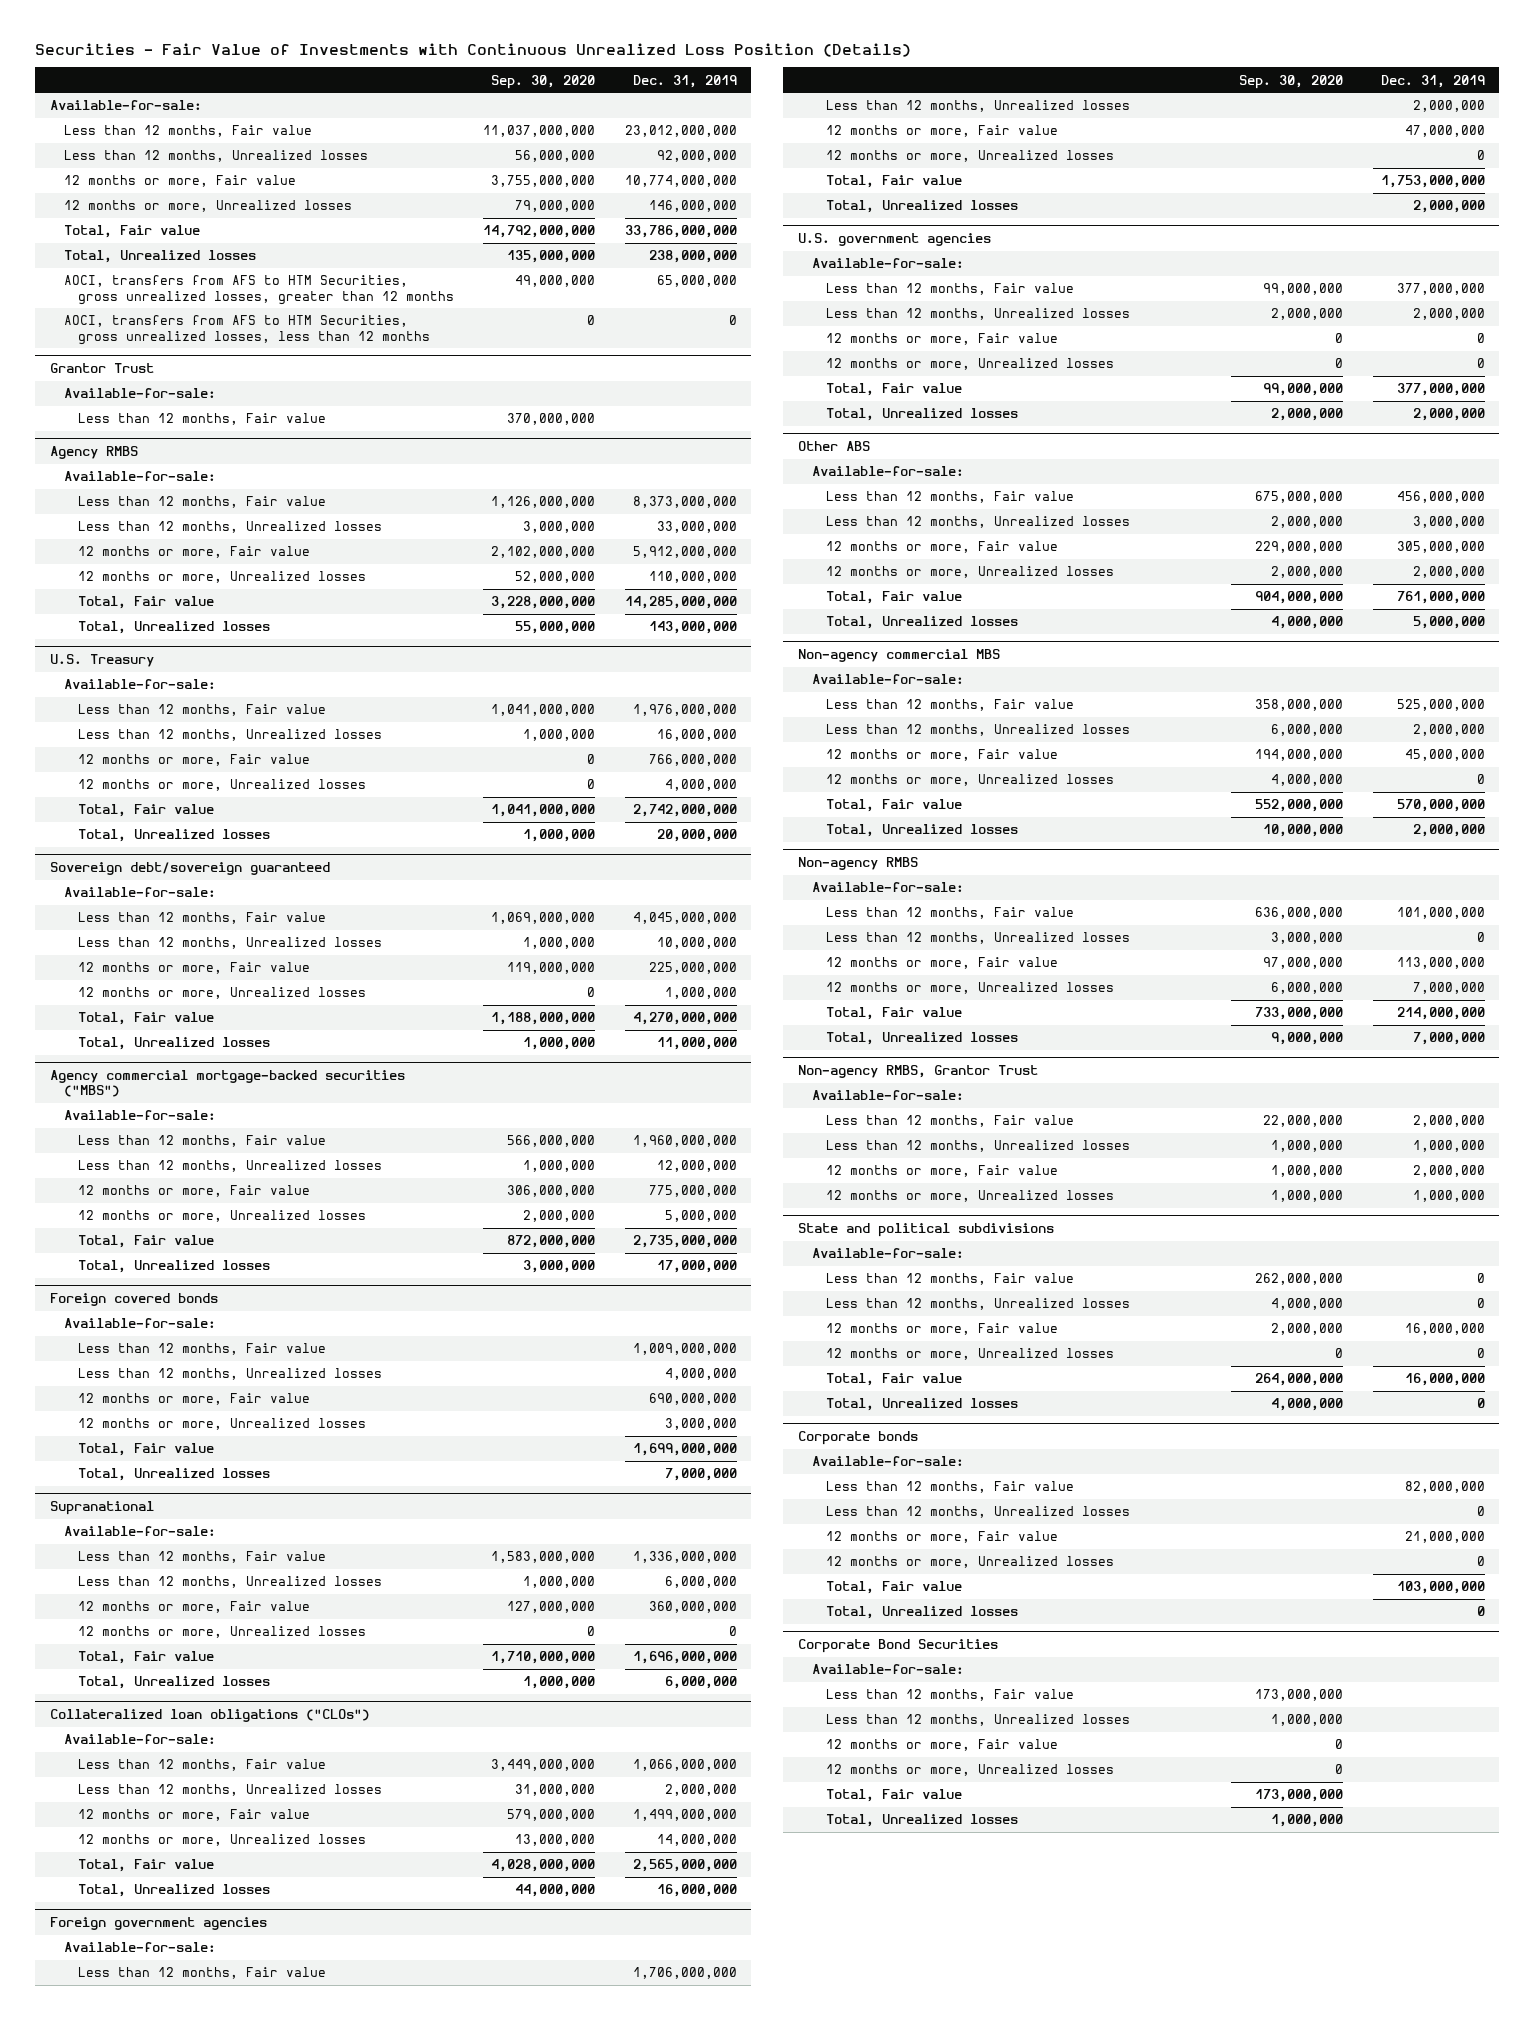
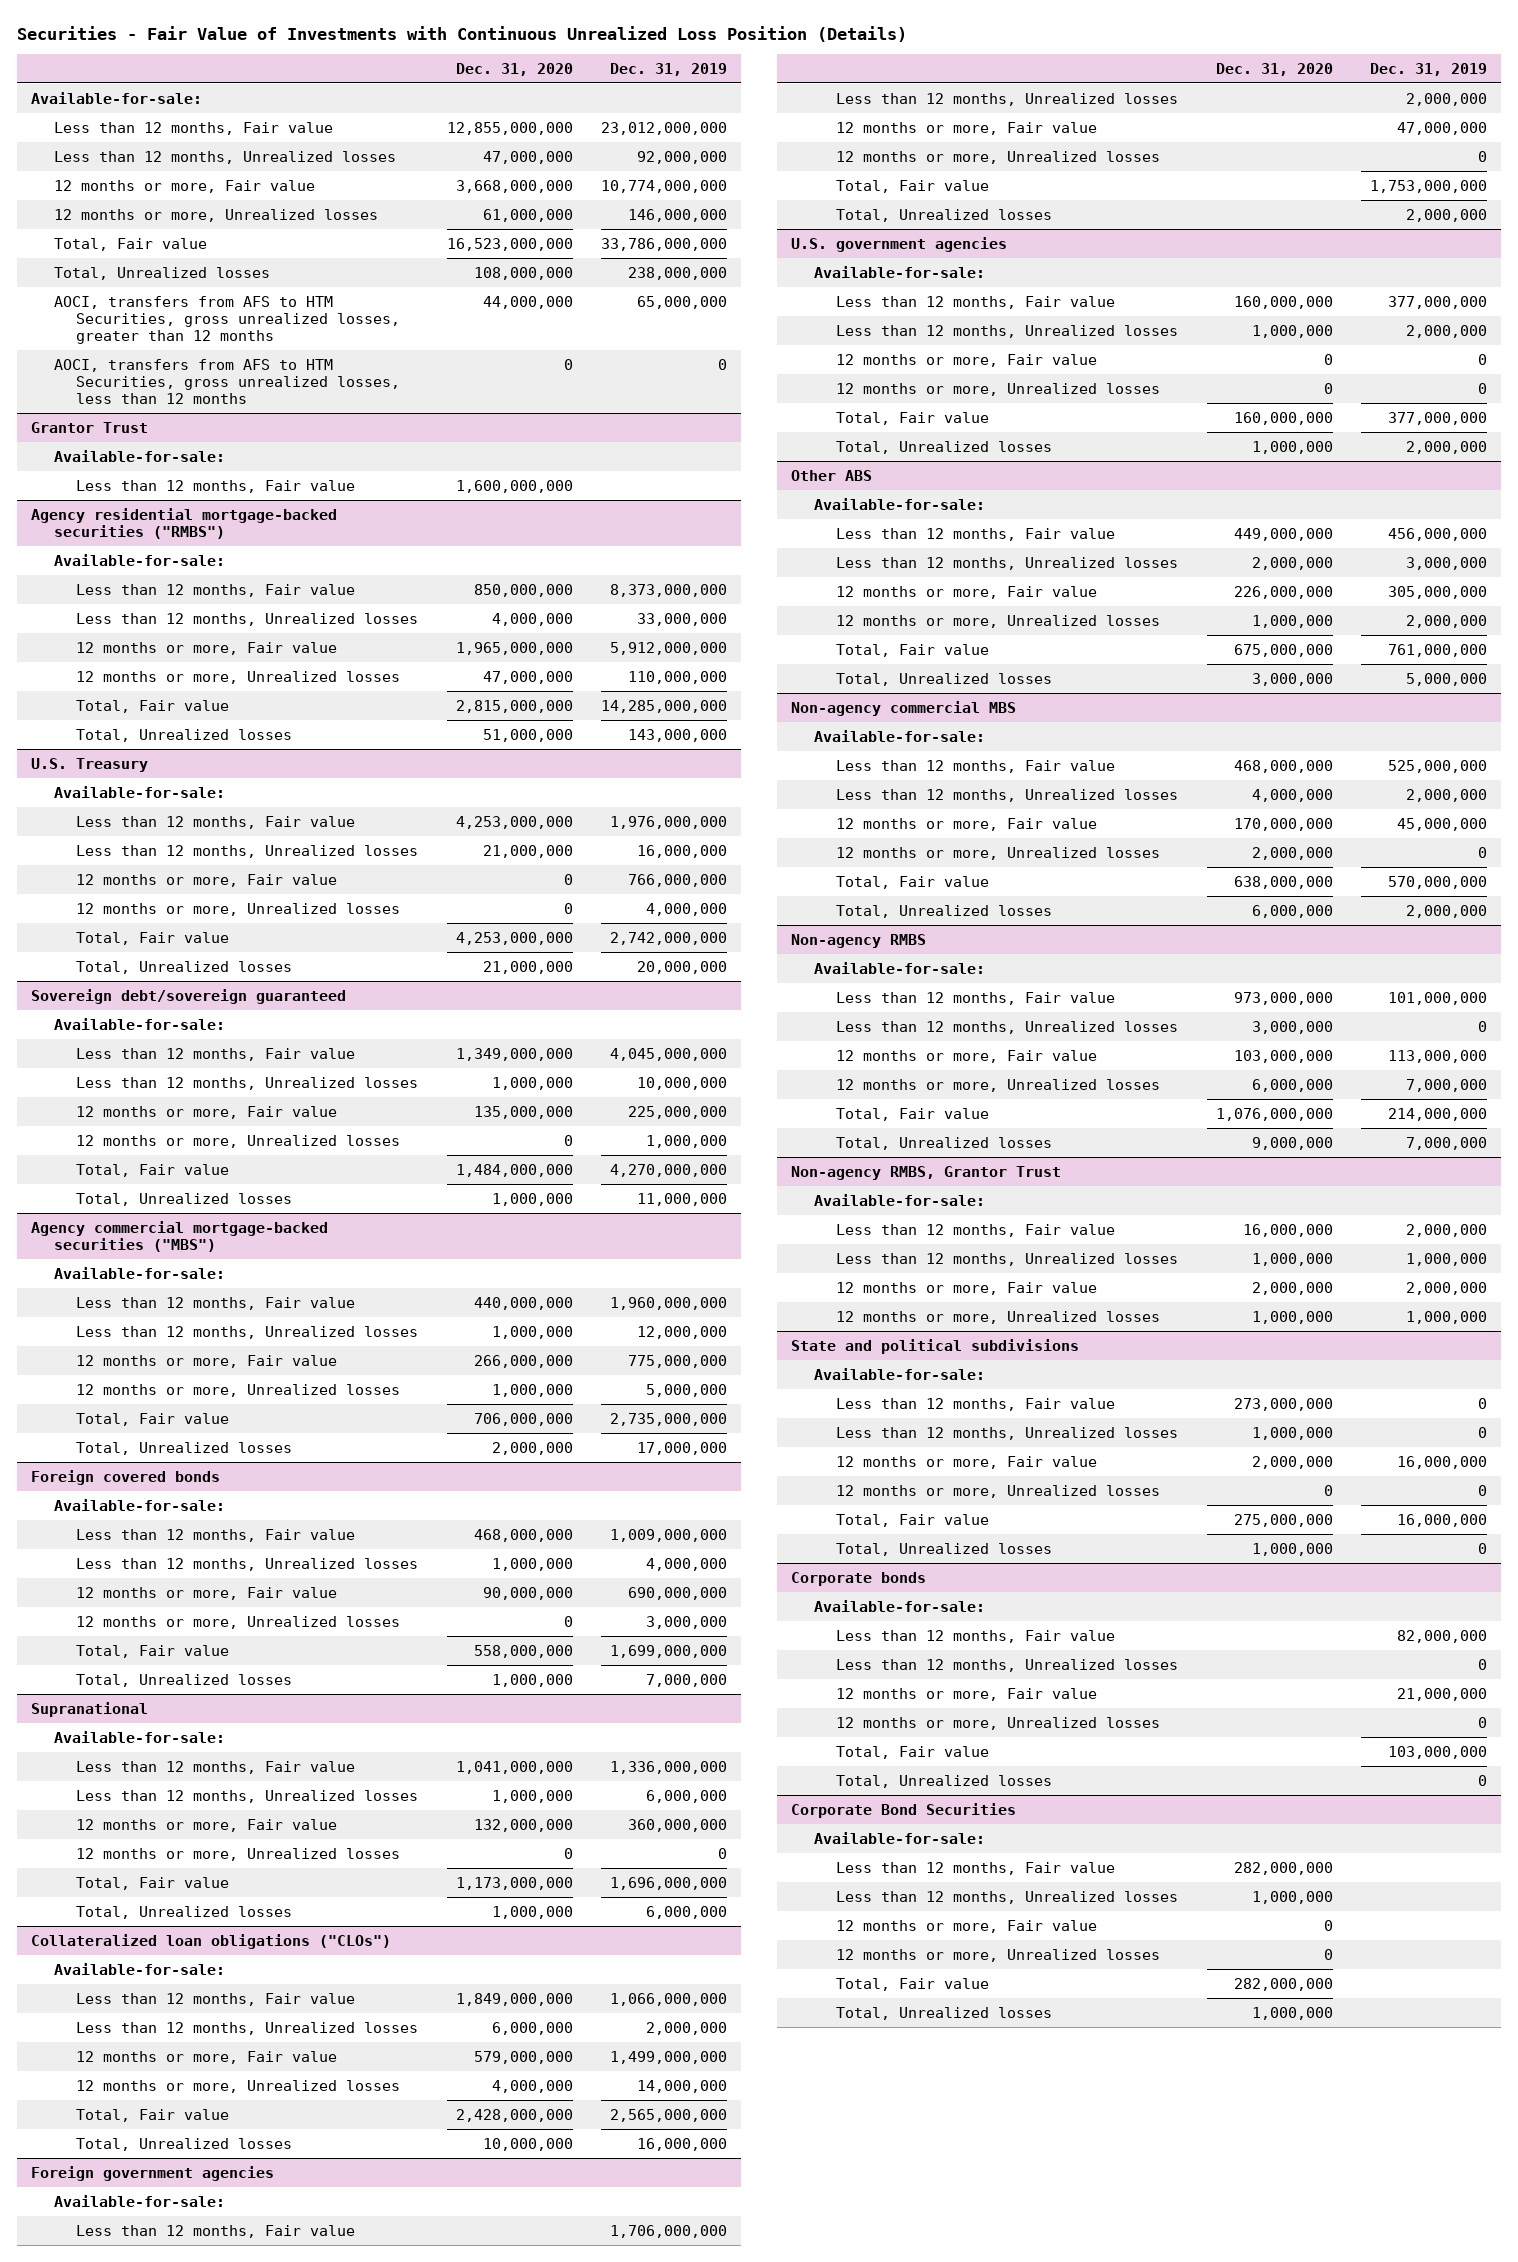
- | Sep. 30, 2020 | Dec. 31, 2019
+ | Dec. 31, 2020 | Dec. 31, 2019
- Agency RMBS
+ Agency residential mortgage-backed securities ("RMBS")

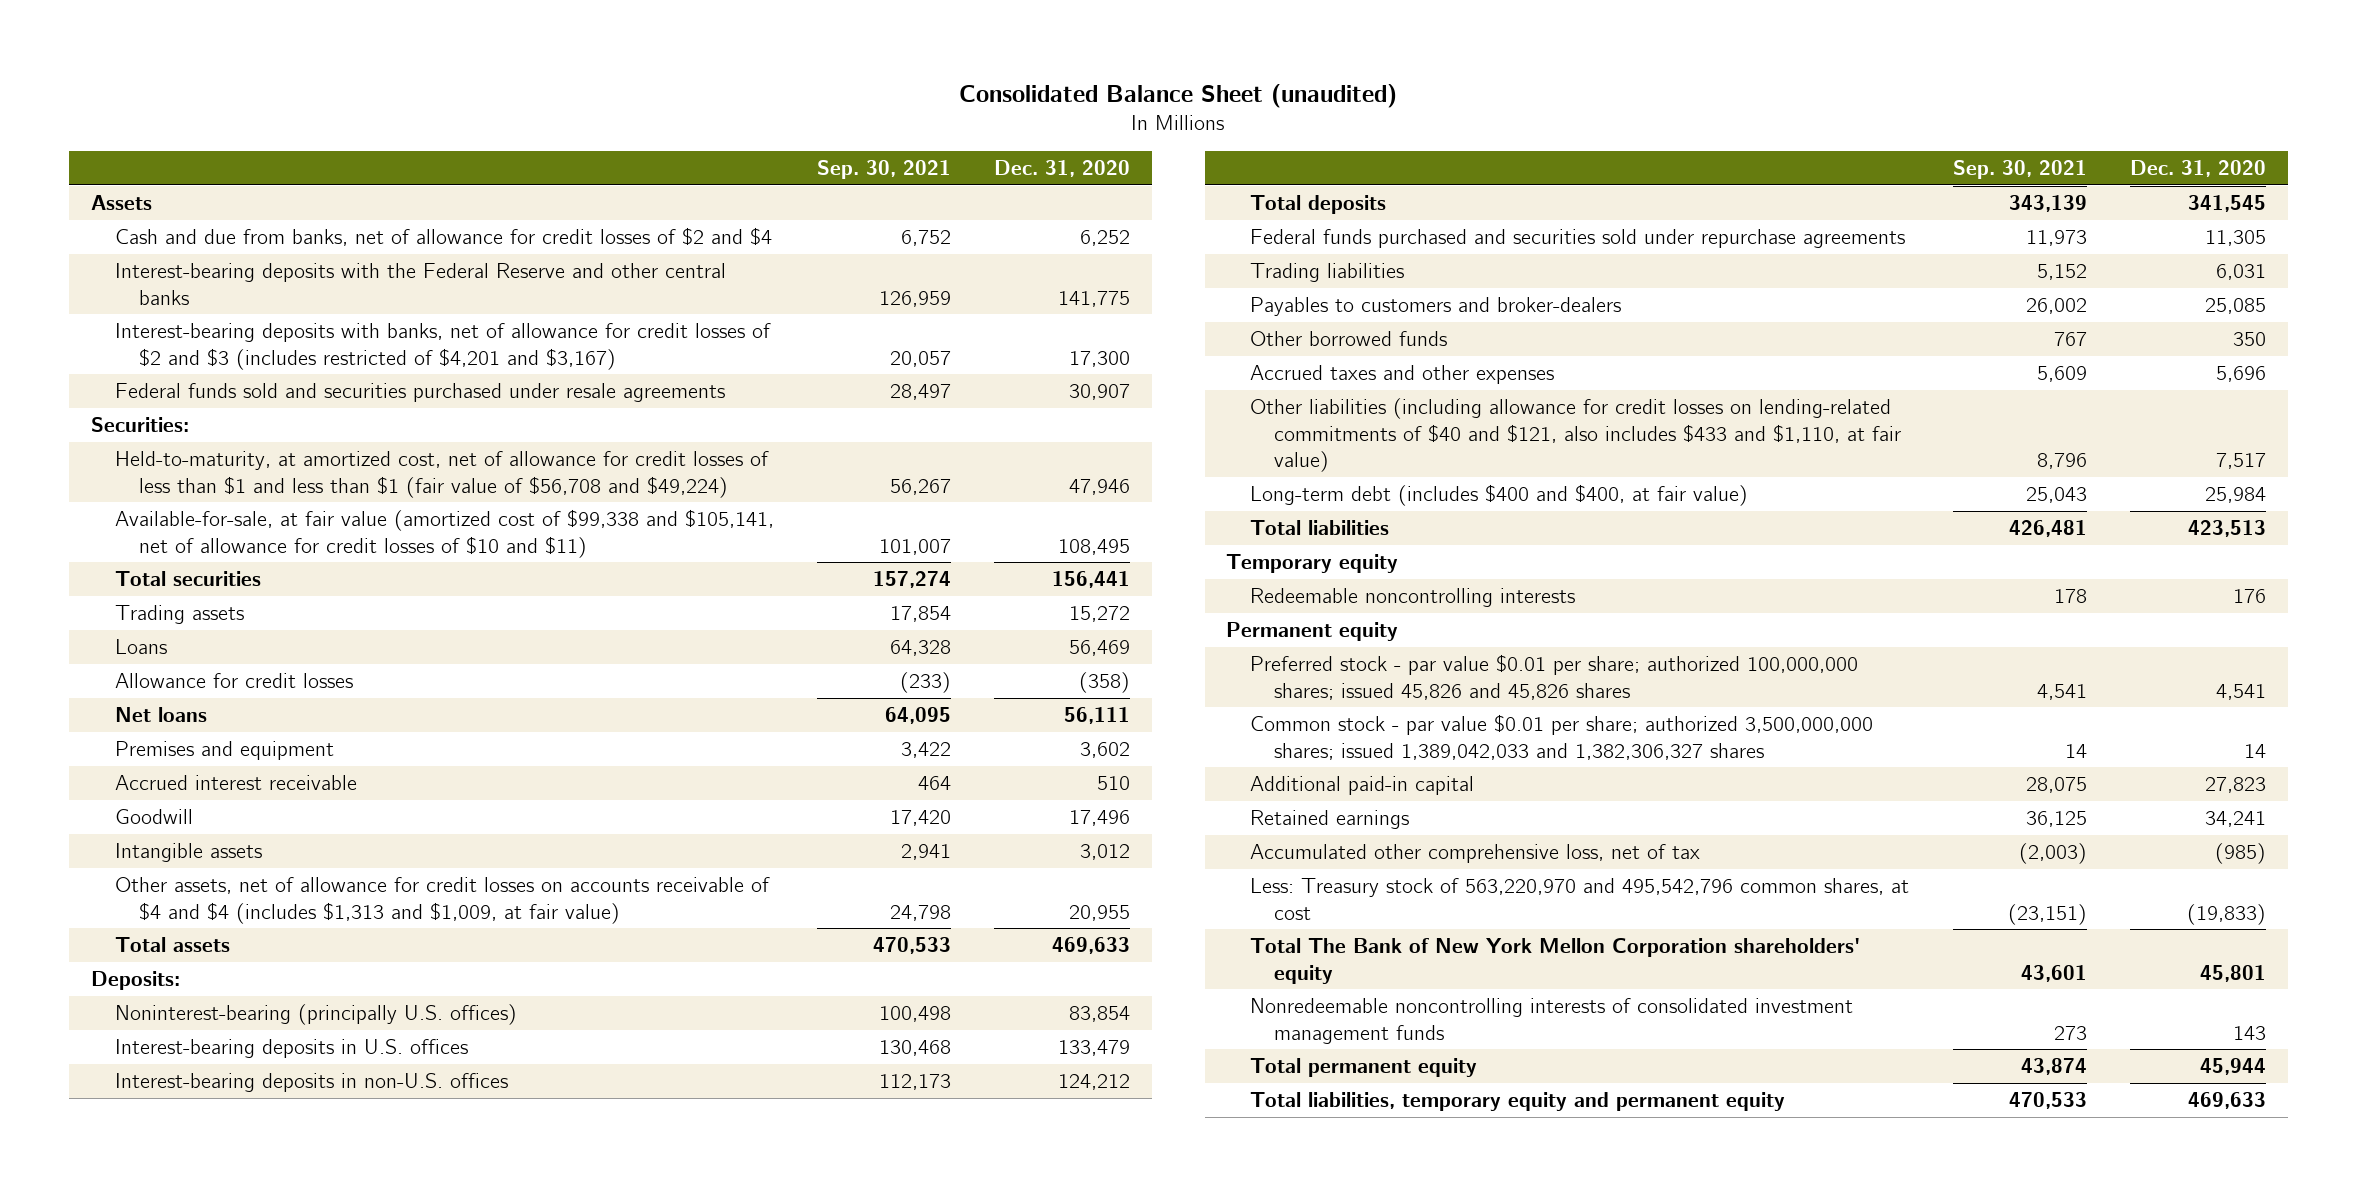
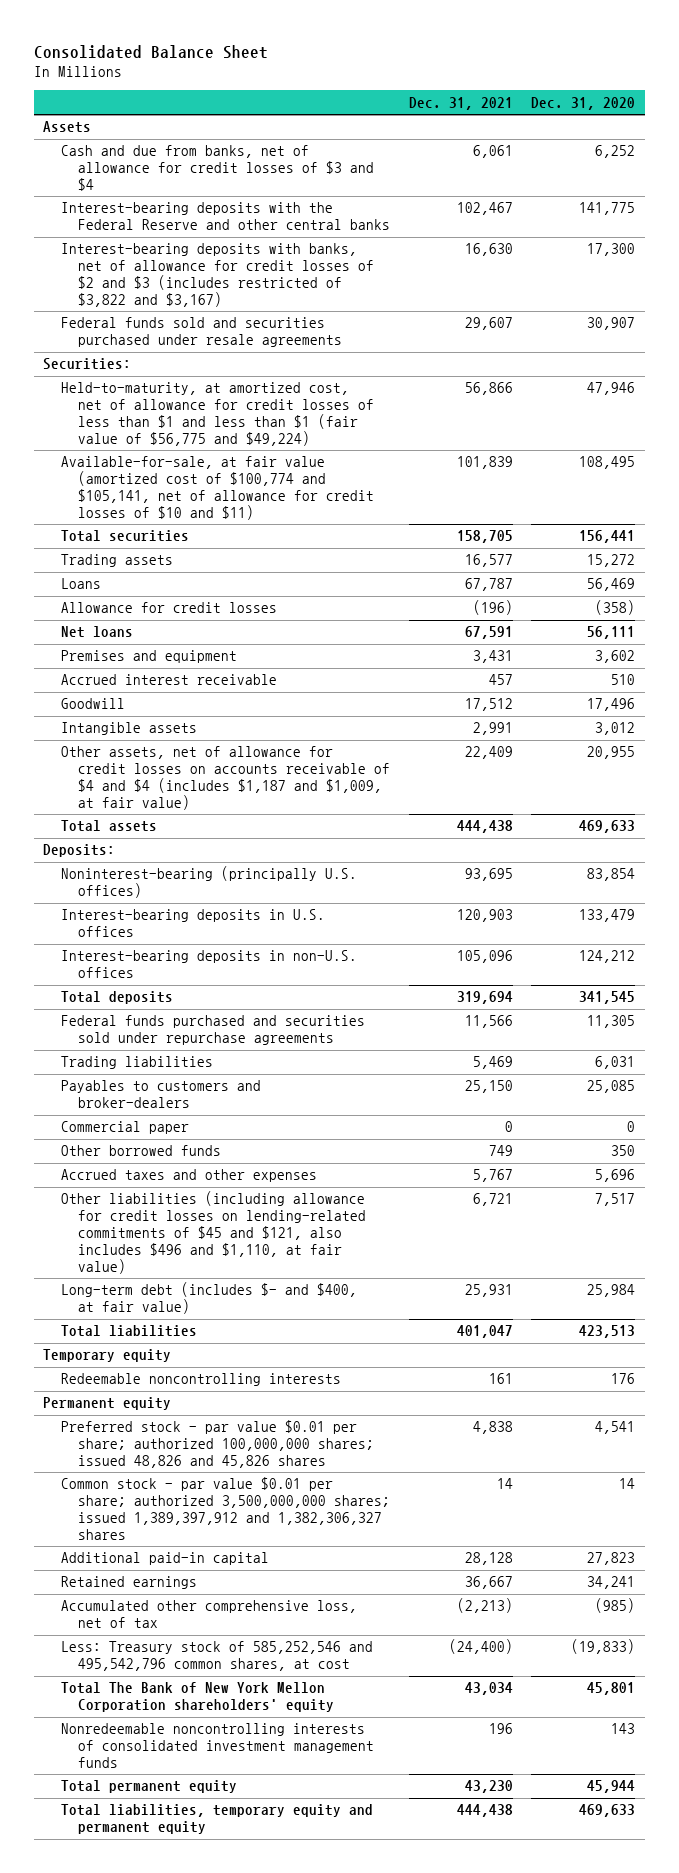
- Consolidated Balance Sheet (unaudited)
+ Consolidated Balance Sheet
- | Sep. 30, 2021 | Dec. 31, 2020
+ | Dec. 31, 2021 | Dec. 31, 2020
- Cash and due from banks, net of allowance for credit losses of $2 and $4 | 6,752 | 6,252
+ Cash and due from banks, net of allowance for credit losses of $3 and $4 | 6,061 | 6,252
- Interest-bearing deposits with banks, net of allowance for credit losses of $2 and $3 (includes restricted of $4,201 and $3,167) | 20,057 | 17,300
+ Interest-bearing deposits with banks, net of allowance for credit losses of $2 and $3 (includes restricted of $3,822 and $3,167) | 16,630 | 17,300
- Held-to-maturity, at amortized cost, net of allowance for credit losses of less than $1 and less than $1 (fair value of $56,708 and $49,224) | 56,267 | 47,946
- Available-for-sale, at fair value (amortized cost of $99,338 and $105,141, net of allowance for credit losses of $10 and $11) | 101,007 | 108,495
+ Held-to-maturity, at amortized cost, net of allowance for credit losses of less than $1 and less than $1 (fair value of $56,775 and $49,224) | 56,866 | 47,946
+ Available-for-sale, at fair value (amortized cost of $100,774 and $105,141, net of allowance for credit losses of $10 and $11) | 101,839 | 108,495
- Other assets, net of allowance for credit losses on accounts receivable of $4 and $4 (includes $1,313 and $1,009, at fair value) | 24,798 | 20,955
+ Other assets, net of allowance for credit losses on accounts receivable of $4 and $4 (includes $1,187 and $1,009, at fair value) | 22,409 | 20,955
+ Commercial paper | 0 | 0
- Other liabilities (including allowance for credit losses on lending-related commitments of $40 and $121, also includes $433 and $1,110, at fair value) | 8,796 | 7,517
- Long-term debt (includes $400 and $400, at fair value) | 25,043 | 25,984
+ Other liabilities (including allowance for credit losses on lending-related commitments of $45 and $121, also includes $496 and $1,110, at fair value) | 6,721 | 7,517
+ Long-term debt (includes $- and $400, at fair value) | 25,931 | 25,984
- Preferred stock - par value $0.01 per share; authorized 100,000,000 shares; issued 45,826 and 45,826 shares | 4,541 | 4,541
- Common stock - par value $0.01 per share; authorized 3,500,000,000 shares; issued 1,389,042,033 and 1,382,306,327 shares | 14 | 14
+ Preferred stock - par value $0.01 per share; authorized 100,000,000 shares; issued 48,826 and 45,826 shares | 4,838 | 4,541
+ Common stock - par value $0.01 per share; authorized 3,500,000,000 shares; issued 1,389,397,912 and 1,382,306,327 shares | 14 | 14
- Less: Treasury stock of 563,220,970 and 495,542,796 common shares, at cost | (23,151) | (19,833)
+ Less: Treasury stock of 585,252,546 and 495,542,796 common shares, at cost | (24,400) | (19,833)

